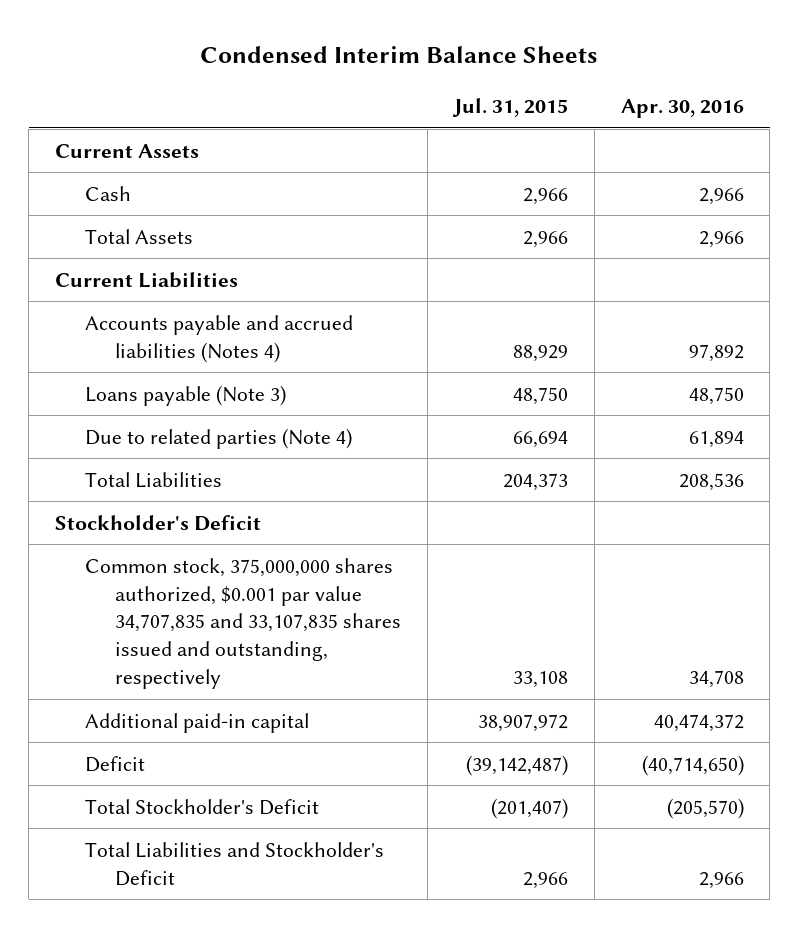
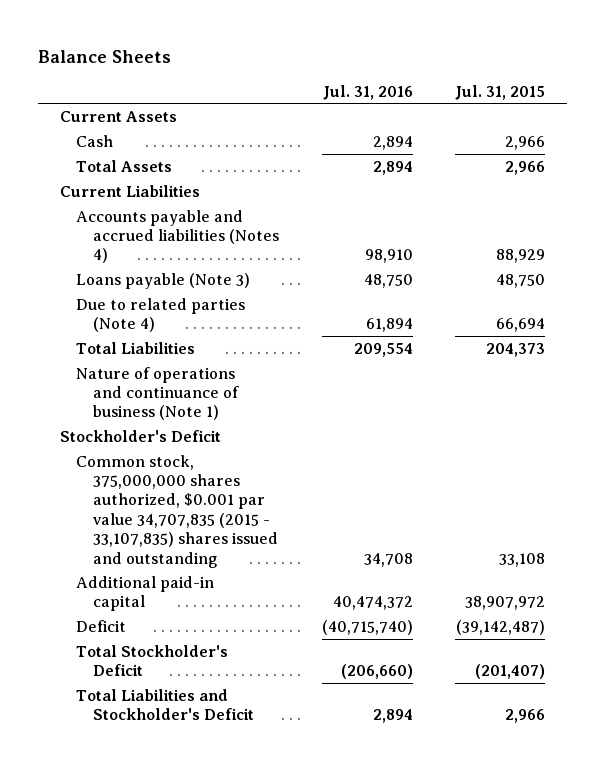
- Condensed Interim Balance Sheets
+ Balance Sheets
- | Jul. 31, 2015 | Apr. 30, 2016
+ | Jul. 31, 2016 | Jul. 31, 2015
+ Nature of operations and continuance of business (Note 1)
- Common stock, 375,000,000 shares authorized, $0.001 par value 34,707,835 and 33,107,835 shares issued and outstanding, respectively | 33,108 | 34,708
+ Common stock, 375,000,000 shares authorized, $0.001 par value 34,707,835 (2015 - 33,107,835) shares issued and outstanding | 34,708 | 33,108

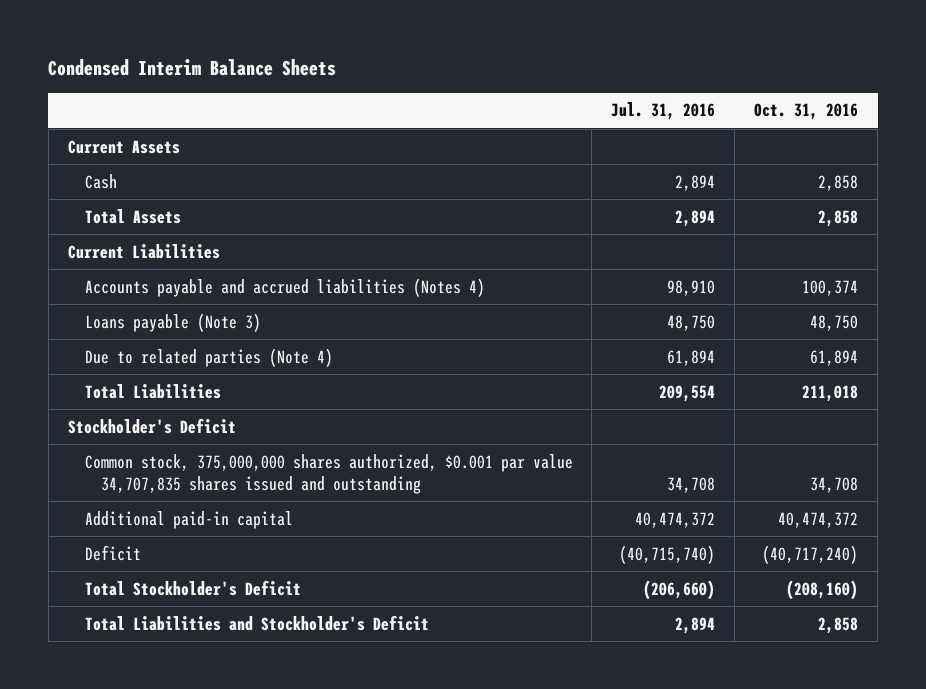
- Balance Sheets
+ Condensed Interim Balance Sheets
- | Jul. 31, 2016 | Jul. 31, 2015
+ | Jul. 31, 2016 | Oct. 31, 2016
- Nature of operations and continuance of business (Note 1)
- Common stock, 375,000,000 shares authorized, $0.001 par value 34,707,835 (2015 - 33,107,835) shares issued and outstanding | 34,708 | 33,108
+ Common stock, 375,000,000 shares authorized, $0.001 par value 34,707,835 shares issued and outstanding | 34,708 | 34,708

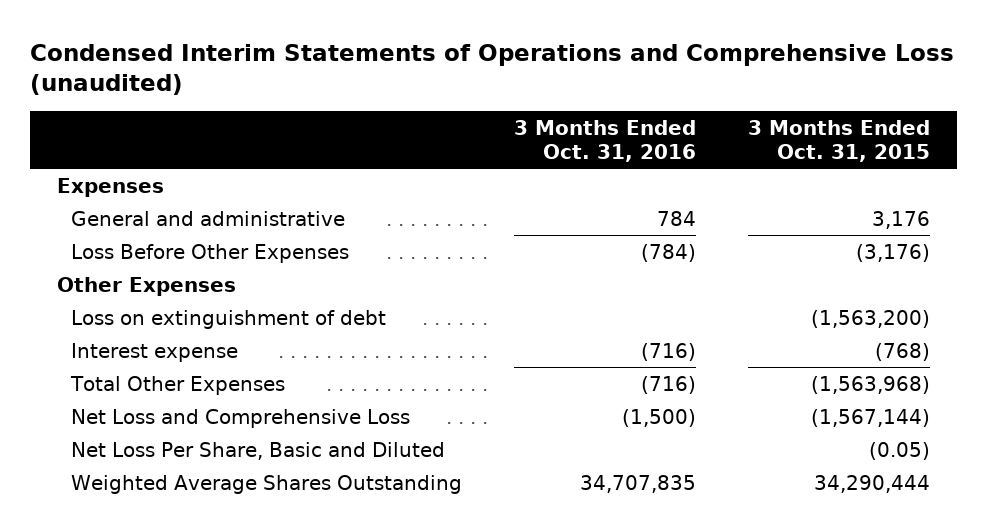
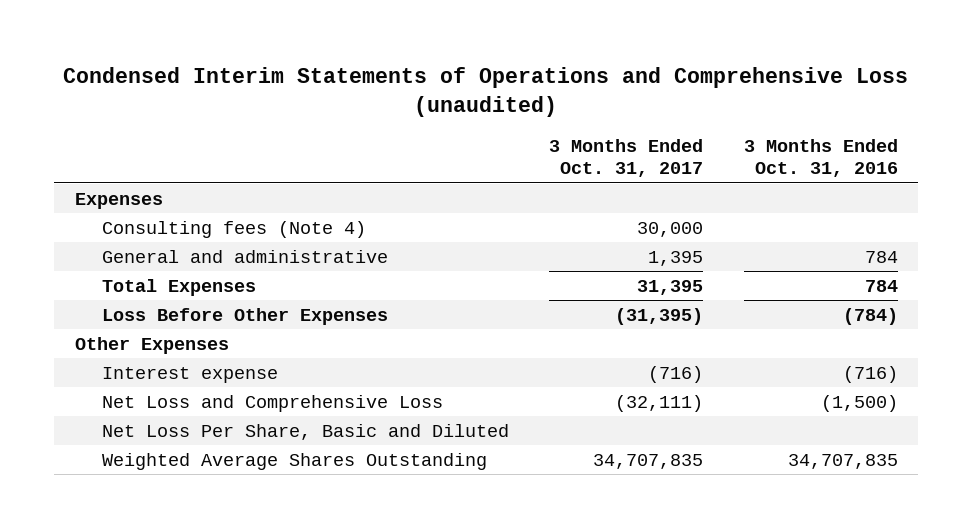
- | 3 Months Ended Oct. 31, 2016 | 3 Months Ended Oct. 31, 2015
+ | 3 Months Ended Oct. 31, 2017 | 3 Months Ended Oct. 31, 2016
+ Consulting fees (Note 4) | 30,000 |
+ Total Expenses | 31,395 | 784
- Loss on extinguishment of debt | | (1,563,200)
- Total Other Expenses | (716) | (1,563,968)

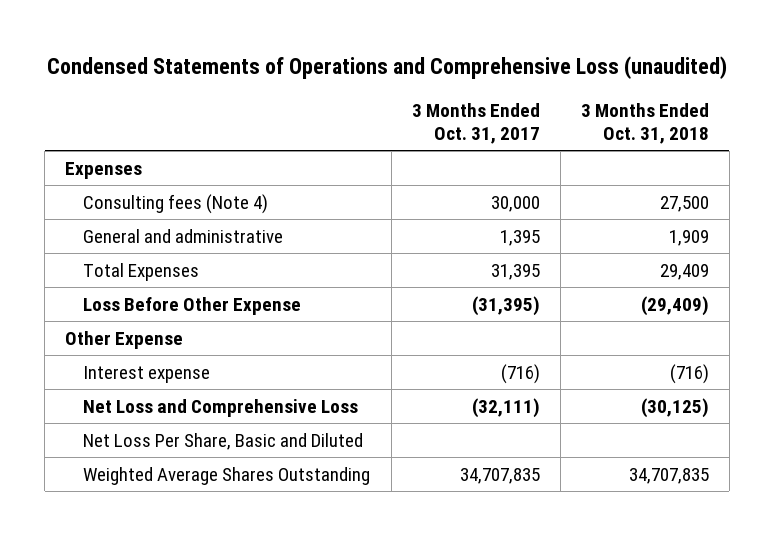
- Condensed Interim Statements of Operations and Comprehensive Loss (unaudited)
+ Condensed Statements of Operations and Comprehensive Loss (unaudited)
- | 3 Months Ended Oct. 31, 2017 | 3 Months Ended Oct. 31, 2016
+ | 3 Months Ended Oct. 31, 2017 | 3 Months Ended Oct. 31, 2018
- Loss Before Other Expenses | (31,395) | (784)
- Other Expenses
+ Loss Before Other Expense | (31,395) | (29,409)
+ Other Expense

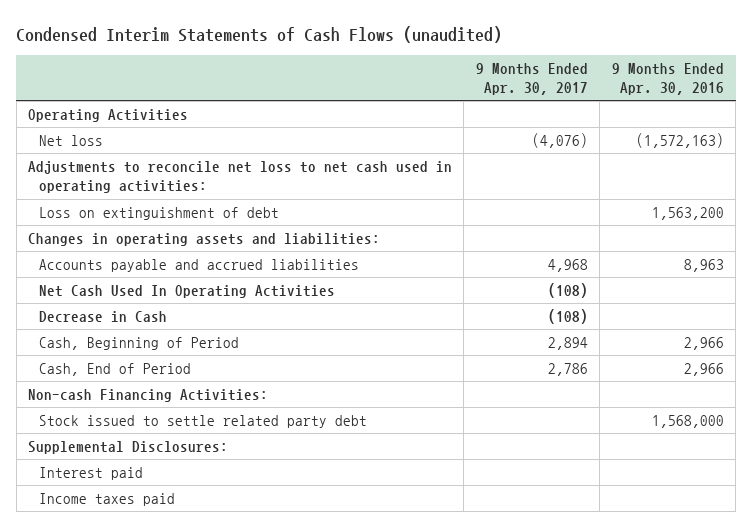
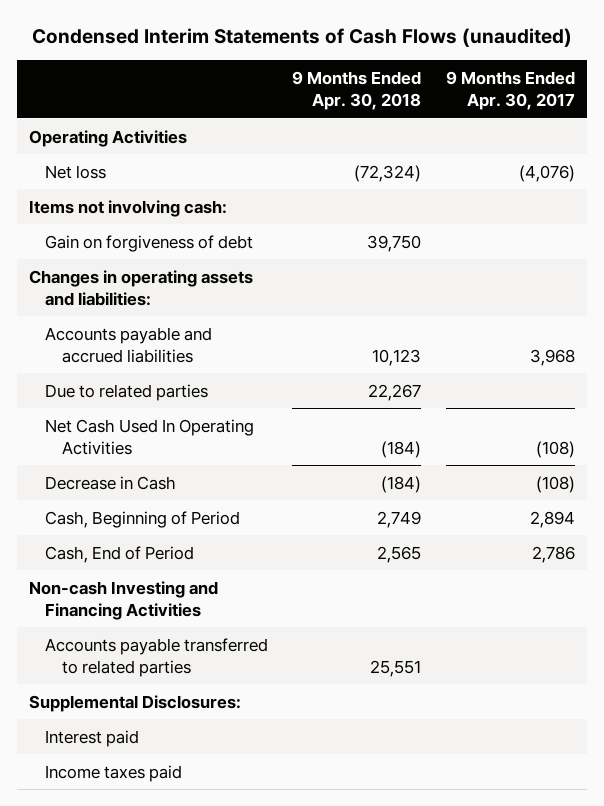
- | 9 Months Ended Apr. 30, 2017 | 9 Months Ended Apr. 30, 2016
+ | 9 Months Ended Apr. 30, 2018 | 9 Months Ended Apr. 30, 2017
- Adjustments to reconcile net loss to net cash used in operating activities:
- Loss on extinguishment of debt | | 1,563,200
+ Items not involving cash:
+ Gain on forgiveness of debt | 39,750 |
- Accounts payable and accrued liabilities | 4,968 | 8,963
+ Accounts payable and accrued liabilities | 10,123 | 3,968
+ Due to related parties | 22,267 |
- Non-cash Financing Activities:
- Stock issued to settle related party debt | | 1,568,000
+ Non-cash Investing and Financing Activities
+ Accounts payable transferred to related parties | 25,551 |

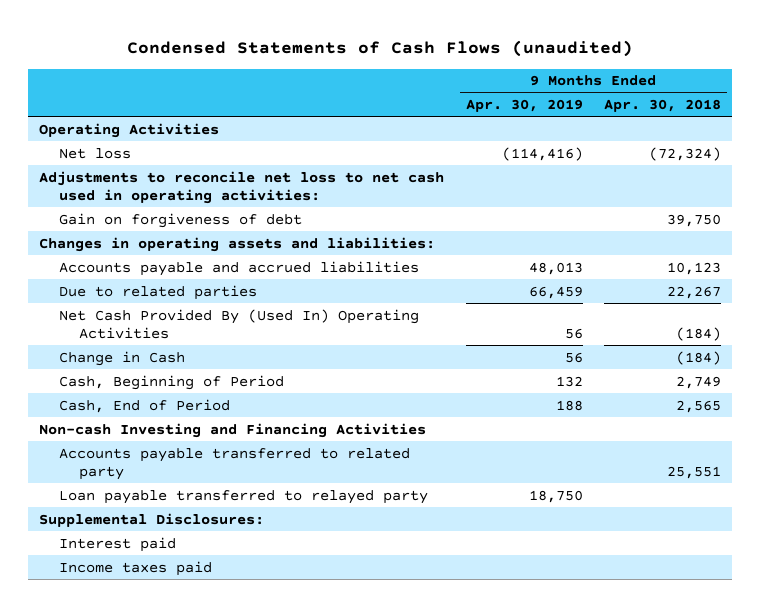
- Condensed Interim Statements of Cash Flows (unaudited)
+ Condensed Statements of Cash Flows (unaudited)
- | 9 Months Ended Apr. 30, 2018 | 9 Months Ended Apr. 30, 2017
+ | 9 Months Ended Apr. 30, 2019 | 9 Months Ended Apr. 30, 2018
- Items not involving cash:
+ Adjustments to reconcile net loss to net cash used in operating activities:
- Net Cash Used In Operating Activities | (184) | (108)
- Decrease in Cash | (184) | (108)
+ Net Cash Provided By (Used In) Operating Activities | 56 | (184)
+ Change in Cash | 56 | (184)
- Accounts payable transferred to related parties | 25,551 |
+ Accounts payable transferred to related party | | 25,551
+ Loan payable transferred to relayed party | 18,750 |

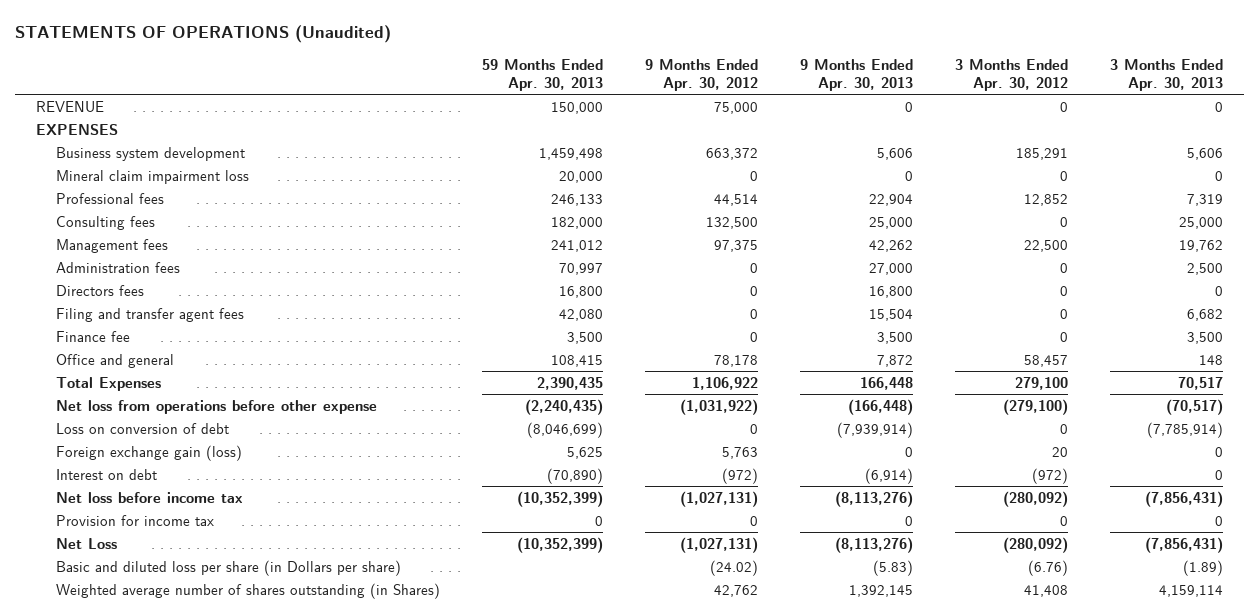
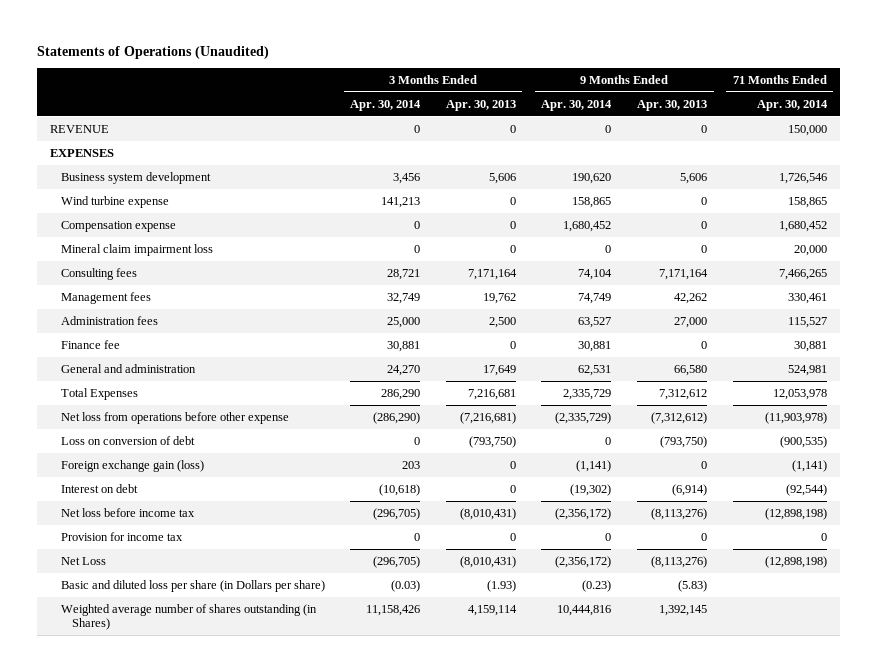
- STATEMENTS OF OPERATIONS (Unaudited)
+ Statements of Operations (Unaudited)
- | 59 Months Ended Apr. 30, 2013 | 9 Months Ended Apr. 30, 2012 | 9 Months Ended Apr. 30, 2013 | 3 Months Ended Apr. 30, 2012 | 3 Months Ended Apr. 30, 2013
+ | 3 Months Ended Apr. 30, 2014 | 3 Months Ended Apr. 30, 2013 | 9 Months Ended Apr. 30, 2014 | 9 Months Ended Apr. 30, 2013 | 71 Months Ended Apr. 30, 2014
+ Wind turbine expense | 141,213 | 0 | 158,865 | 0 | 158,865
+ Compensation expense | 0 | 0 | 1,680,452 | 0 | 1,680,452
- Professional fees | 246,133 | 44,514 | 22,904 | 12,852 | 7,319
- Consulting fees | 182,000 | 132,500 | 25,000 | 0 | 25,000
+ Consulting fees | 28,721 | 7,171,164 | 74,104 | 7,171,164 | 7,466,265
- Directors fees | 16,800 | 0 | 16,800 | 0 | 0
- Filing and transfer agent fees | 42,080 | 0 | 15,504 | 0 | 6,682
- Finance fee | 3,500 | 0 | 3,500 | 0 | 3,500
- Office and general | 108,415 | 78,178 | 7,872 | 58,457 | 148
- Total Expenses | 2,390,435 | 1,106,922 | 166,448 | 279,100 | 70,517
- Net loss from operations before other expense | (2,240,435) | (1,031,922) | (166,448) | (279,100) | (70,517)
- Loss on conversion of debt | (8,046,699) | 0 | (7,939,914) | 0 | (7,785,914)
+ Finance fee | 30,881 | 0 | 30,881 | 0 | 30,881
+ General and administration | 24,270 | 17,649 | 62,531 | 66,580 | 524,981
+ Total Expenses | 286,290 | 7,216,681 | 2,335,729 | 7,312,612 | 12,053,978
+ Net loss from operations before other expense | (286,290) | (7,216,681) | (2,335,729) | (7,312,612) | (11,903,978)
+ Loss on conversion of debt | 0 | (793,750) | 0 | (793,750) | (900,535)
- Net loss before income tax | (10,352,399) | (1,027,131) | (8,113,276) | (280,092) | (7,856,431)
+ Net loss before income tax | (296,705) | (8,010,431) | (2,356,172) | (8,113,276) | (12,898,198)
- Net Loss | (10,352,399) | (1,027,131) | (8,113,276) | (280,092) | (7,856,431)
- Basic and diluted loss per share (in Dollars per share) | | (24.02) | (5.83) | (6.76) | (1.89)
+ Net Loss | (296,705) | (8,010,431) | (2,356,172) | (8,113,276) | (12,898,198)
+ Basic and diluted loss per share (in Dollars per share) | (0.03) | (1.93) | (0.23) | (5.83) |

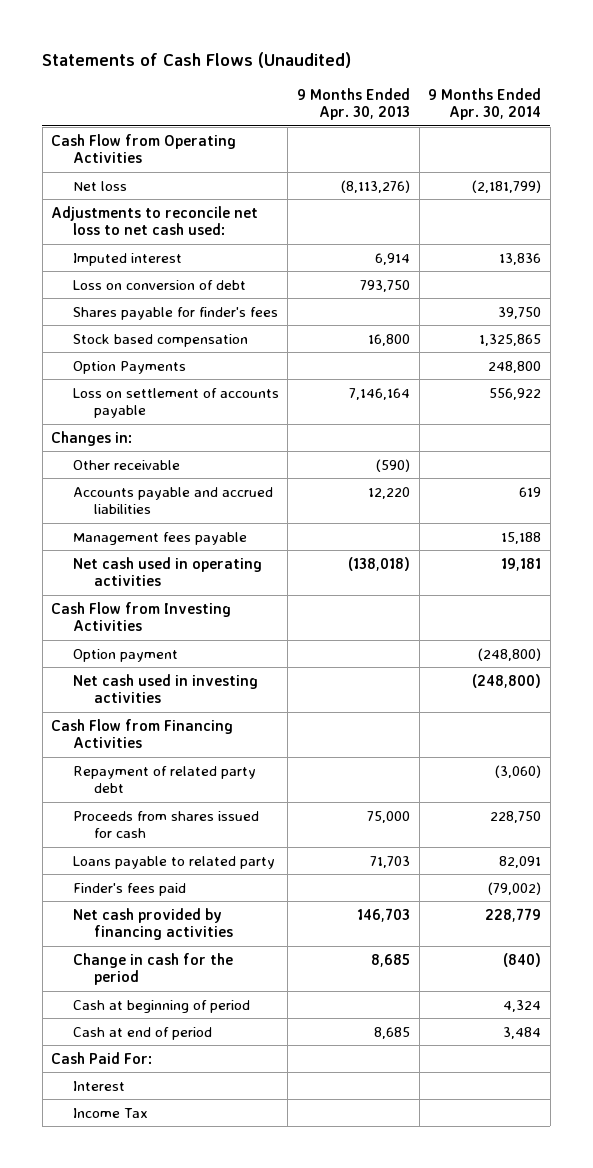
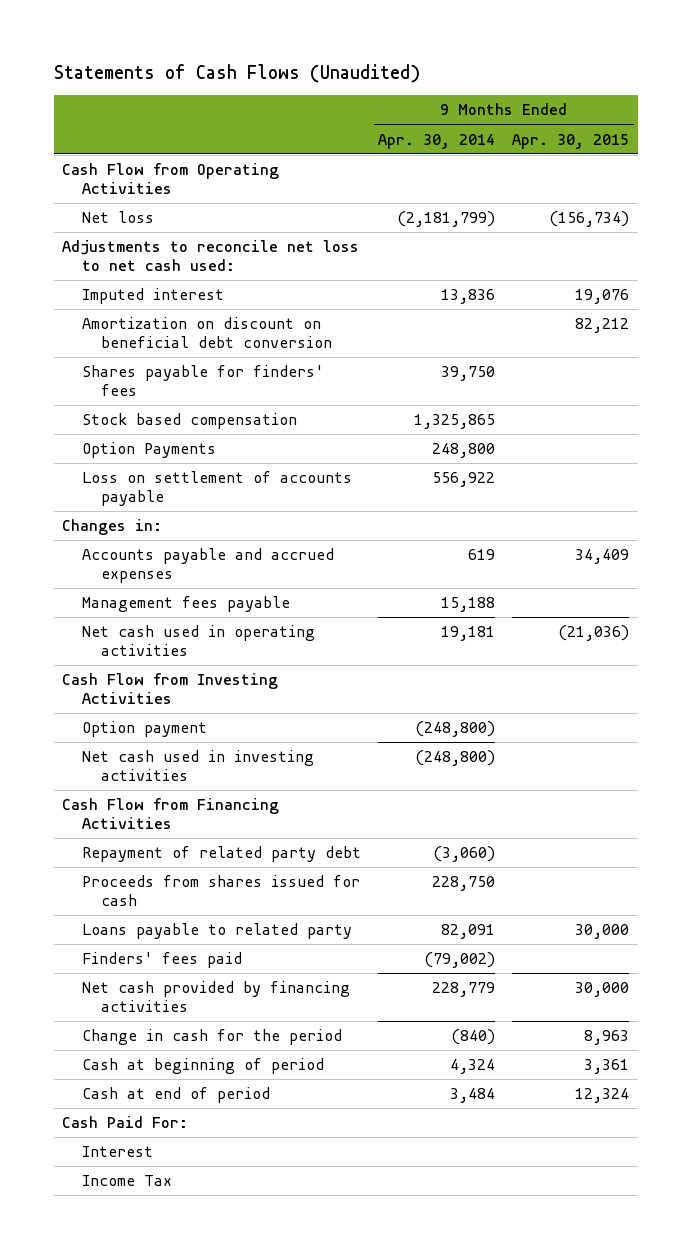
- | 9 Months Ended Apr. 30, 2013 | 9 Months Ended Apr. 30, 2014
+ | 9 Months Ended Apr. 30, 2014 | 9 Months Ended Apr. 30, 2015
- Loss on conversion of debt | 793,750 |
- Shares payable for finder's fees | | 39,750
+ Amortization on discount on beneficial debt conversion | | 82,212
+ Shares payable for finders' fees | 39,750 |
- Other receivable | (590) |
- Accounts payable and accrued liabilities | 12,220 | 619
+ Accounts payable and accrued expenses | 619 | 34,409
- Finder's fees paid | | (79,002)
+ Finders' fees paid | (79,002) |

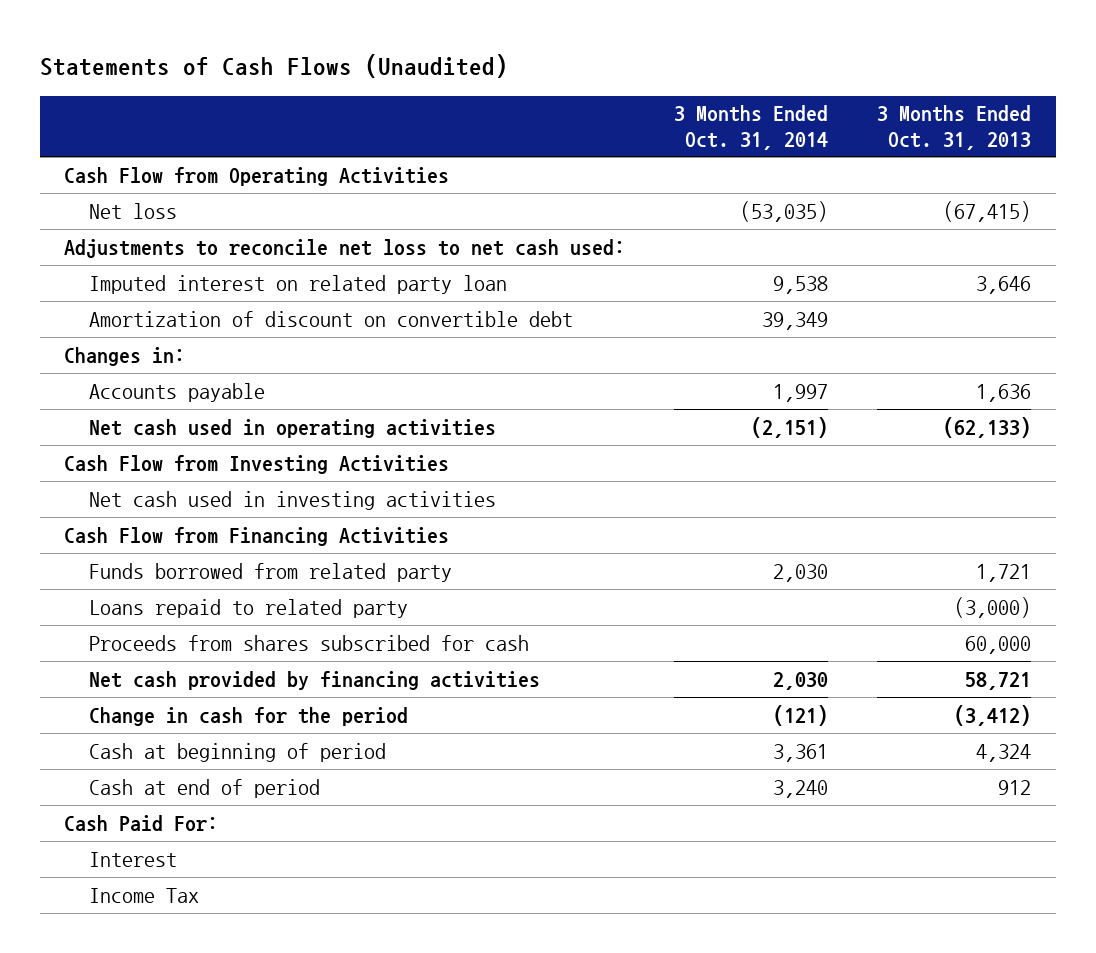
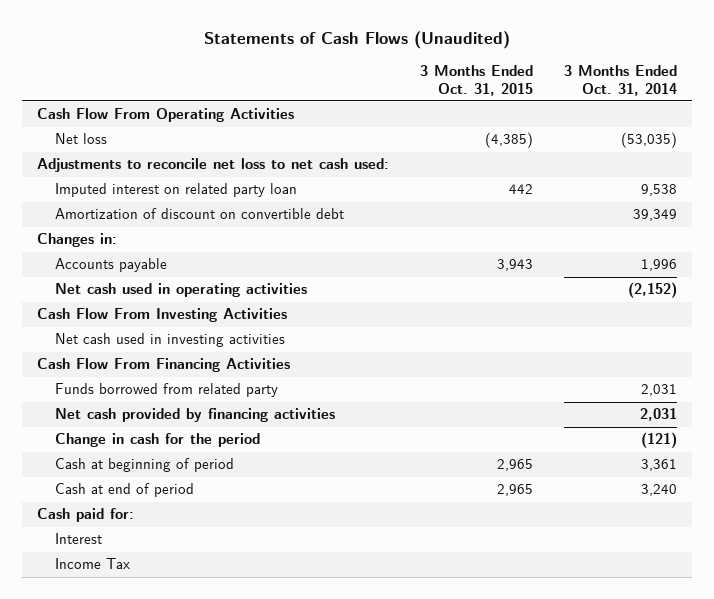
- | 3 Months Ended Oct. 31, 2014 | 3 Months Ended Oct. 31, 2013
+ | 3 Months Ended Oct. 31, 2015 | 3 Months Ended Oct. 31, 2014
- Cash Flow from Operating Activities
+ Cash Flow From Operating Activities
- Accounts payable | 1,997 | 1,636
- Net cash used in operating activities | (2,151) | (62,133)
- Cash Flow from Investing Activities
+ Accounts payable | 3,943 | 1,996
+ Net cash used in operating activities | | (2,152)
+ Cash Flow From Investing Activities
- Cash Flow from Financing Activities
- Funds borrowed from related party | 2,030 | 1,721
- Loans repaid to related party | | (3,000)
- Proceeds from shares subscribed for cash | | 60,000
- Net cash provided by financing activities | 2,030 | 58,721
+ Cash Flow From Financing Activities
+ Funds borrowed from related party | | 2,031
+ Net cash provided by financing activities | | 2,031
- Cash Paid For:
+ Cash paid for:

